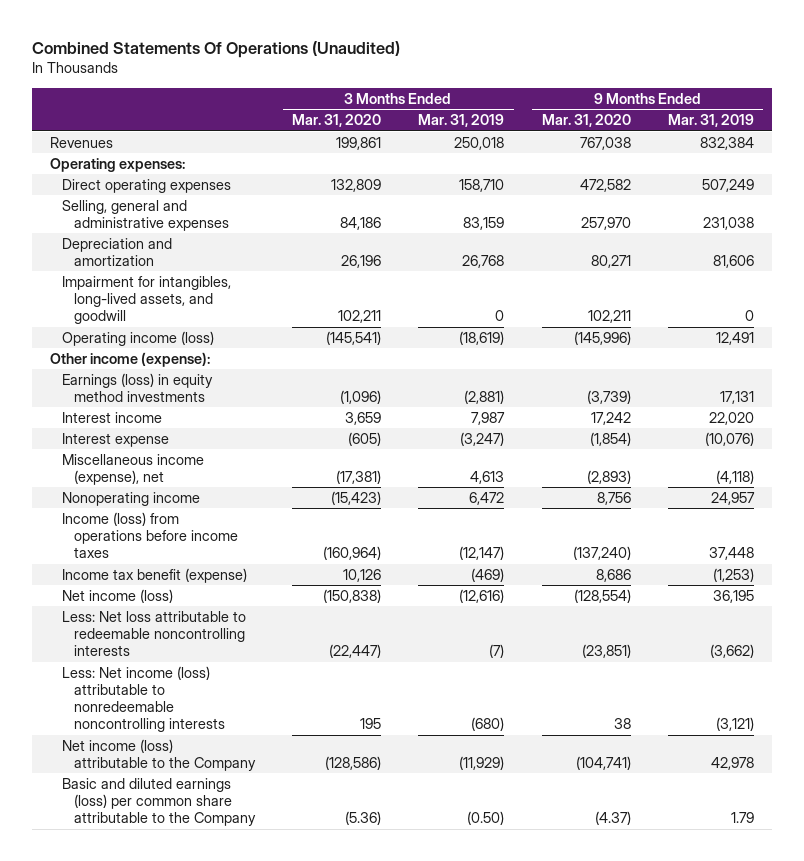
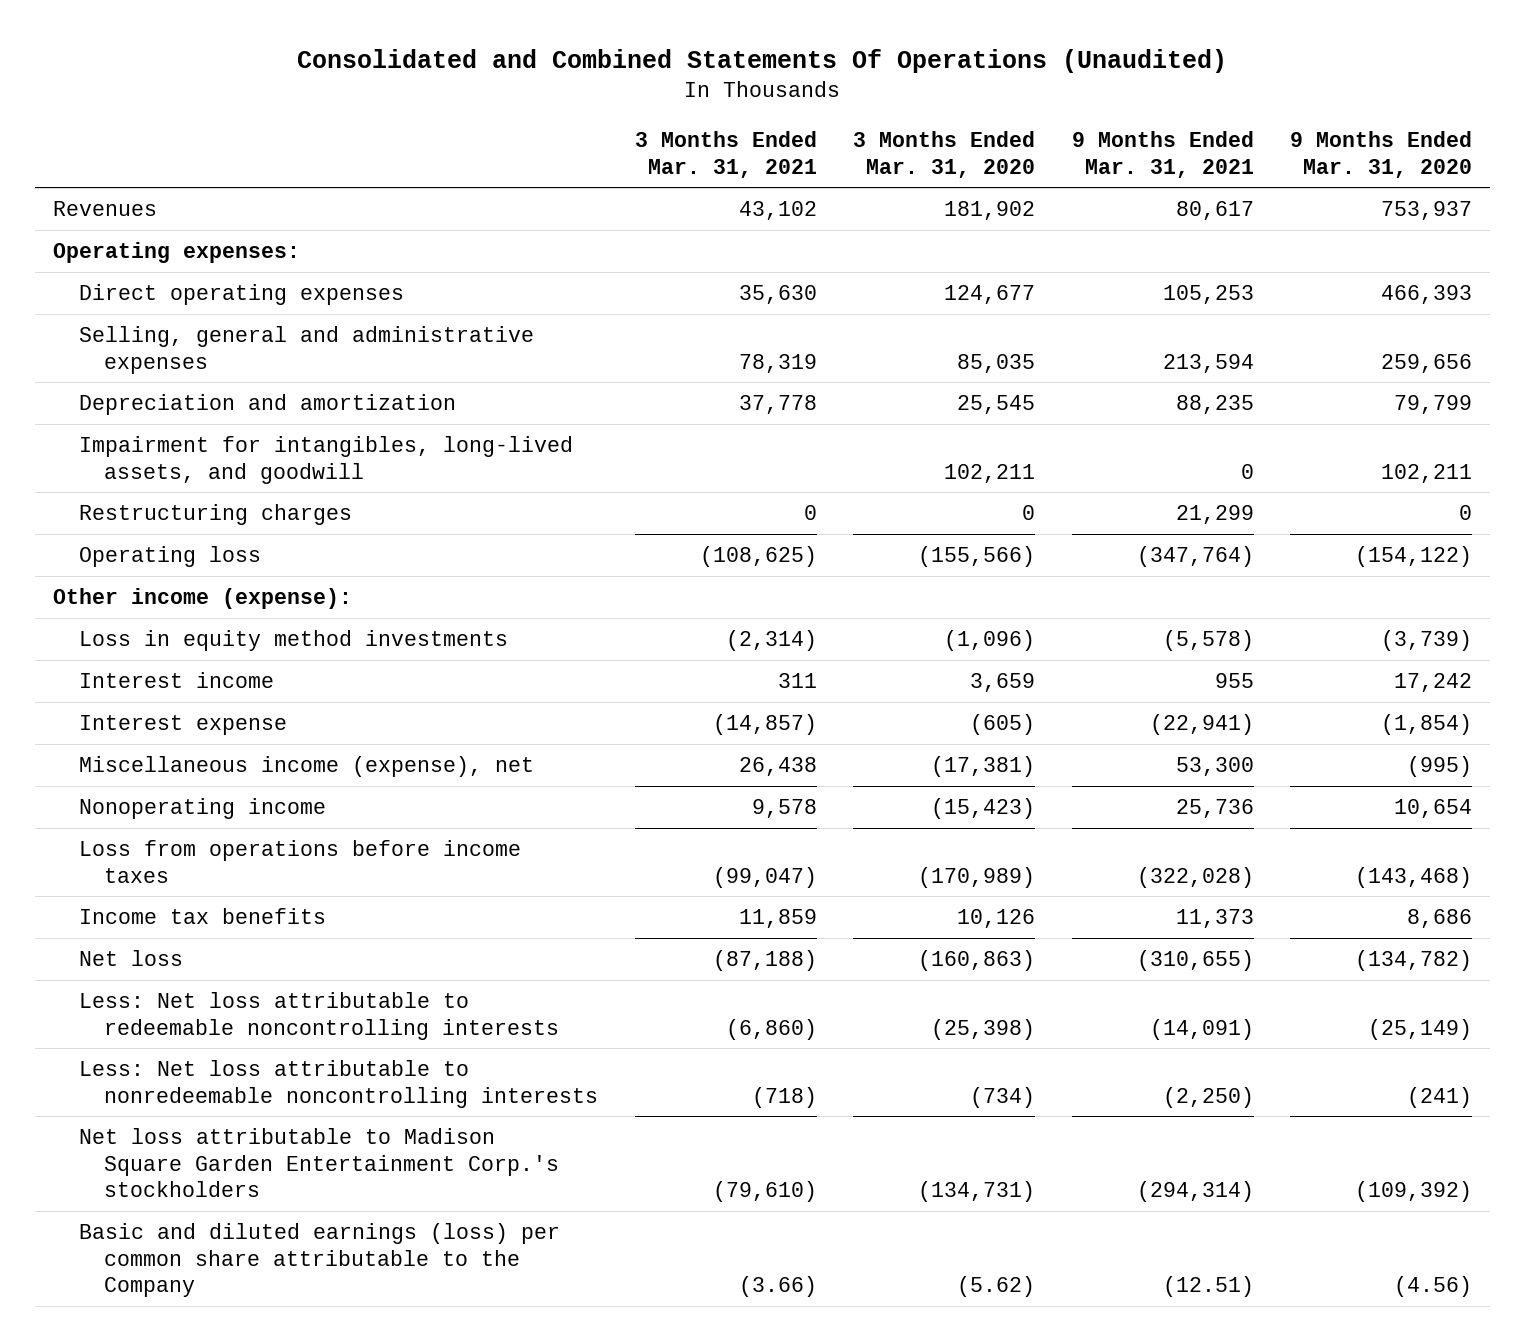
- Combined Statements Of Operations (Unaudited)
+ Consolidated and Combined Statements Of Operations (Unaudited)
- | 3 Months Ended Mar. 31, 2020 | 3 Months Ended Mar. 31, 2019 | 9 Months Ended Mar. 31, 2020 | 9 Months Ended Mar. 31, 2019
+ | 3 Months Ended Mar. 31, 2021 | 3 Months Ended Mar. 31, 2020 | 9 Months Ended Mar. 31, 2021 | 9 Months Ended Mar. 31, 2020
- Revenues | 199,861 | 250,018 | 767,038 | 832,384
+ Revenues | 43,102 | 181,902 | 80,617 | 753,937
- Direct operating expenses | 132,809 | 158,710 | 472,582 | 507,249
- Selling, general and administrative expenses | 84,186 | 83,159 | 257,970 | 231,038
- Depreciation and amortization | 26,196 | 26,768 | 80,271 | 81,606
+ Direct operating expenses | 35,630 | 124,677 | 105,253 | 466,393
+ Selling, general and administrative expenses | 78,319 | 85,035 | 213,594 | 259,656
+ Depreciation and amortization | 37,778 | 25,545 | 88,235 | 79,799
- Operating income (loss) | (145,541) | (18,619) | (145,996) | 12,491
+ Restructuring charges | 0 | 0 | 21,299 | 0
+ Operating loss | (108,625) | (155,566) | (347,764) | (154,122)
- Earnings (loss) in equity method investments | (1,096) | (2,881) | (3,739) | 17,131
+ Loss in equity method investments | (2,314) | (1,096) | (5,578) | (3,739)
- Miscellaneous income (expense), net | (17,381) | 4,613 | (2,893) | (4,118)
- Nonoperating income | (15,423) | 6,472 | 8,756 | 24,957
- Income (loss) from operations before income taxes | (160,964) | (12,147) | (137,240) | 37,448
- Income tax benefit (expense) | 10,126 | (469) | 8,686 | (1,253)
- Net income (loss) | (150,838) | (12,616) | (128,554) | 36,195
- Less: Net loss attributable to redeemable noncontrolling interests | (22,447) | (7) | (23,851) | (3,662)
- Less: Net income (loss) attributable to nonredeemable noncontrolling interests | 195 | (680) | 38 | (3,121)
- Net income (loss) attributable to the Company | (128,586) | (11,929) | (104,741) | 42,978
- Basic and diluted earnings (loss) per common share attributable to the Company | (5.36) | (0.50) | (4.37) | 1.79
+ Miscellaneous income (expense), net | 26,438 | (17,381) | 53,300 | (995)
+ Nonoperating income | 9,578 | (15,423) | 25,736 | 10,654
+ Loss from operations before income taxes | (99,047) | (170,989) | (322,028) | (143,468)
+ Income tax benefits | 11,859 | 10,126 | 11,373 | 8,686
+ Net loss | (87,188) | (160,863) | (310,655) | (134,782)
+ Less: Net loss attributable to redeemable noncontrolling interests | (6,860) | (25,398) | (14,091) | (25,149)
+ Less: Net loss attributable to nonredeemable noncontrolling interests | (718) | (734) | (2,250) | (241)
+ Net loss attributable to Madison Square Garden Entertainment Corp.'s stockholders | (79,610) | (134,731) | (294,314) | (109,392)
+ Basic and diluted earnings (loss) per common share attributable to the Company | (3.66) | (5.62) | (12.51) | (4.56)

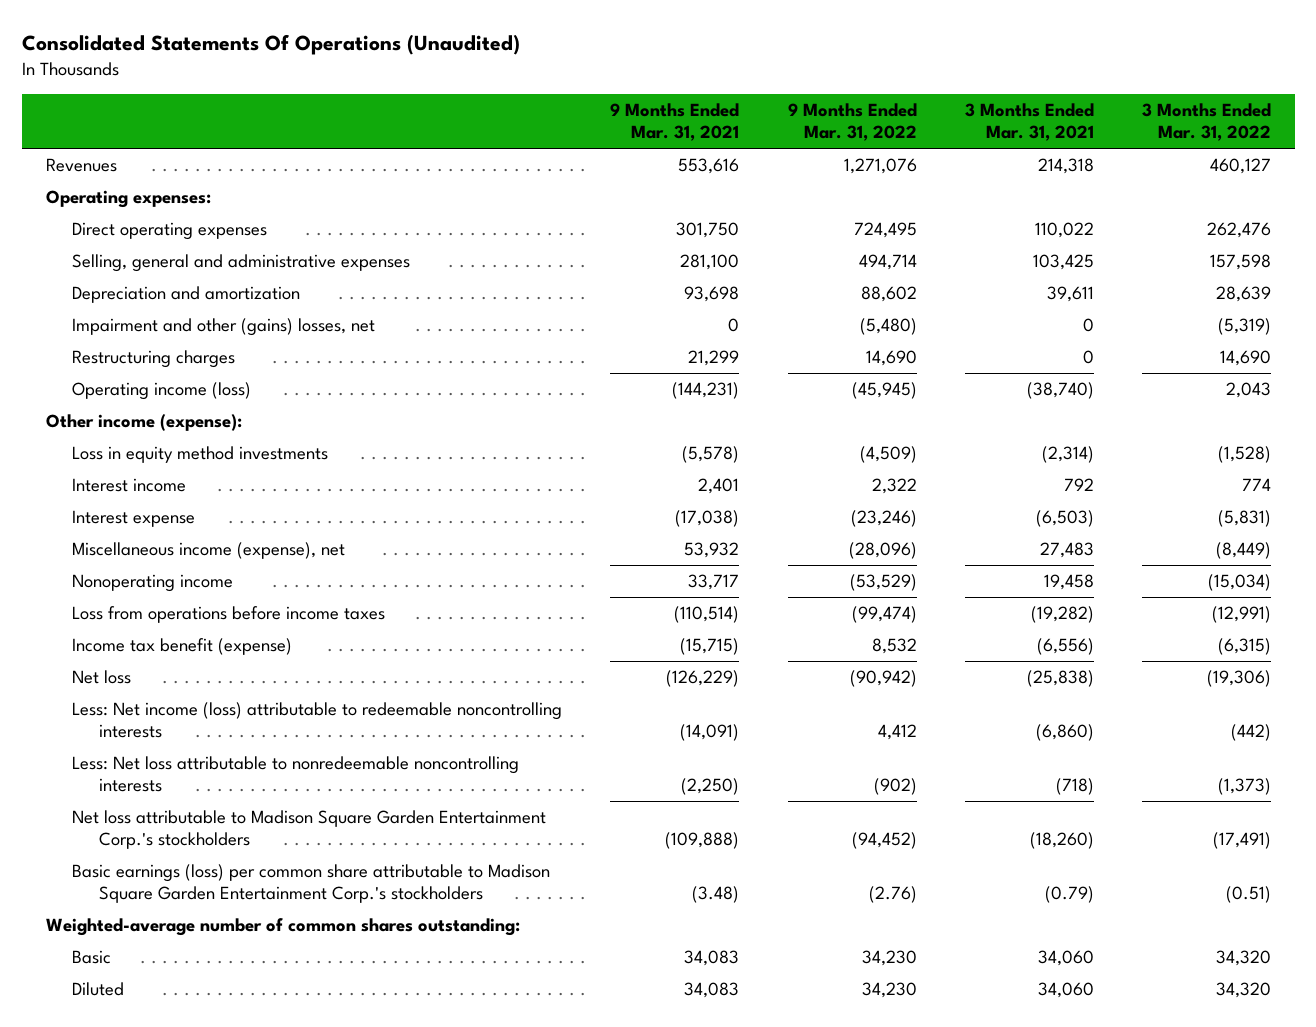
- Consolidated and Combined Statements Of Operations (Unaudited)
+ Consolidated Statements Of Operations (Unaudited)
- | 3 Months Ended Mar. 31, 2021 | 3 Months Ended Mar. 31, 2020 | 9 Months Ended Mar. 31, 2021 | 9 Months Ended Mar. 31, 2020
+ | 9 Months Ended Mar. 31, 2021 | 9 Months Ended Mar. 31, 2022 | 3 Months Ended Mar. 31, 2021 | 3 Months Ended Mar. 31, 2022
- Revenues | 43,102 | 181,902 | 80,617 | 753,937
+ Revenues | 553,616 | 1,271,076 | 214,318 | 460,127
- Direct operating expenses | 35,630 | 124,677 | 105,253 | 466,393
- Selling, general and administrative expenses | 78,319 | 85,035 | 213,594 | 259,656
- Depreciation and amortization | 37,778 | 25,545 | 88,235 | 79,799
- Impairment for intangibles, long-lived assets, and goodwill | | 102,211 | 0 | 102,211
+ Direct operating expenses | 301,750 | 724,495 | 110,022 | 262,476
+ Selling, general and administrative expenses | 281,100 | 494,714 | 103,425 | 157,598
+ Depreciation and amortization | 93,698 | 88,602 | 39,611 | 28,639
+ Impairment and other (gains) losses, net | 0 | (5,480) | 0 | (5,319)
- Operating loss | (108,625) | (155,566) | (347,764) | (154,122)
+ Operating income (loss) | (144,231) | (45,945) | (38,740) | 2,043
- Interest income | 311 | 3,659 | 955 | 17,242
- Interest expense | (14,857) | (605) | (22,941) | (1,854)
- Miscellaneous income (expense), net | 26,438 | (17,381) | 53,300 | (995)
- Nonoperating income | 9,578 | (15,423) | 25,736 | 10,654
- Loss from operations before income taxes | (99,047) | (170,989) | (322,028) | (143,468)
- Income tax benefits | 11,859 | 10,126 | 11,373 | 8,686
- Net loss | (87,188) | (160,863) | (310,655) | (134,782)
- Less: Net loss attributable to redeemable noncontrolling interests | (6,860) | (25,398) | (14,091) | (25,149)
+ Interest income | 2,401 | 2,322 | 792 | 774
+ Interest expense | (17,038) | (23,246) | (6,503) | (5,831)
+ Miscellaneous income (expense), net | 53,932 | (28,096) | 27,483 | (8,449)
+ Nonoperating income | 33,717 | (53,529) | 19,458 | (15,034)
+ Loss from operations before income taxes | (110,514) | (99,474) | (19,282) | (12,991)
+ Income tax benefit (expense) | (15,715) | 8,532 | (6,556) | (6,315)
+ Net loss | (126,229) | (90,942) | (25,838) | (19,306)
+ Less: Net income (loss) attributable to redeemable noncontrolling interests | (14,091) | 4,412 | (6,860) | (442)
- Net loss attributable to Madison Square Garden Entertainment Corp.'s stockholders | (79,610) | (134,731) | (294,314) | (109,392)
- Basic and diluted earnings (loss) per common share attributable to the Company | (3.66) | (5.62) | (12.51) | (4.56)
+ Net loss attributable to Madison Square Garden Entertainment Corp.'s stockholders | (109,888) | (94,452) | (18,260) | (17,491)
+ Basic earnings (loss) per common share attributable to Madison Square Garden Entertainment Corp.'s stockholders | (3.48) | (2.76) | (0.79) | (0.51)
+ Weighted-average number of common shares outstanding:
+ Basic | 34,083 | 34,230 | 34,060 | 34,320
+ Diluted | 34,083 | 34,230 | 34,060 | 34,320

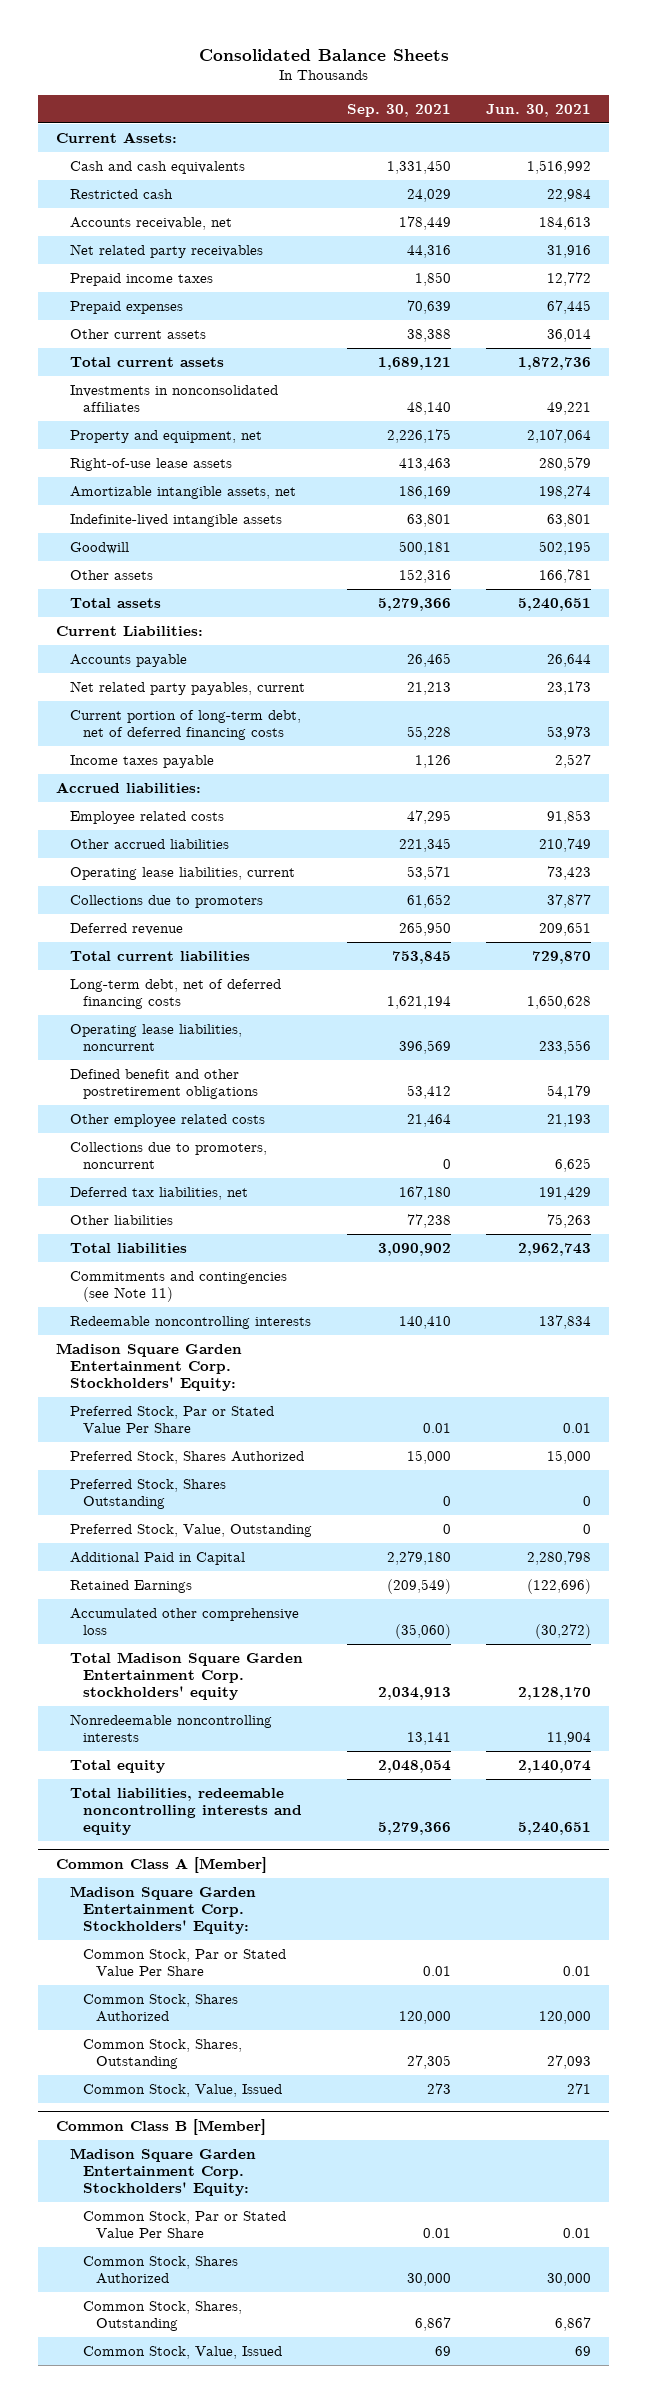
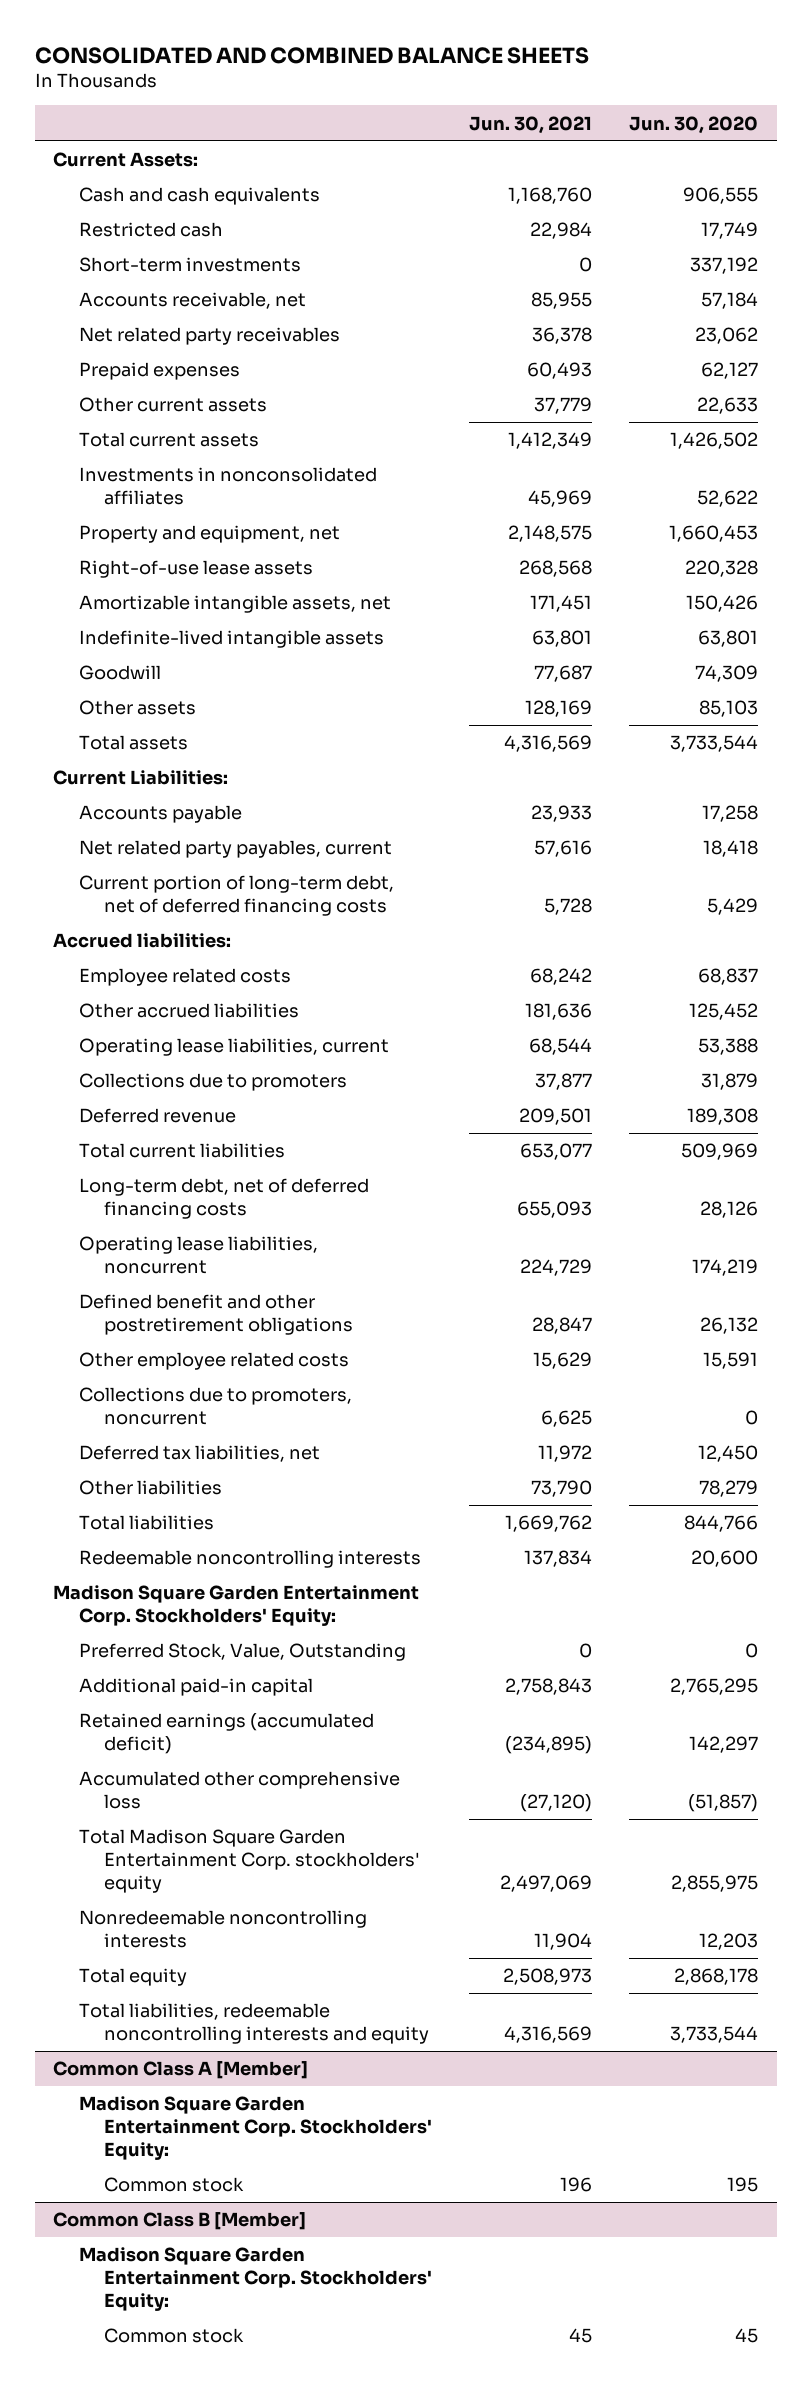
- Consolidated Balance Sheets
+ CONSOLIDATED AND COMBINED BALANCE SHEETS
- | Sep. 30, 2021 | Jun. 30, 2021
+ | Jun. 30, 2021 | Jun. 30, 2020
- Cash and cash equivalents | 1,331,450 | 1,516,992
+ Cash and cash equivalents | 1,168,760 | 906,555
- Accounts receivable, net | 178,449 | 184,613
- Net related party receivables | 44,316 | 31,916
- Prepaid income taxes | 1,850 | 12,772
- Prepaid expenses | 70,639 | 67,445
- Other current assets | 38,388 | 36,014
- Total current assets | 1,689,121 | 1,872,736
- Investments in nonconsolidated affiliates | 48,140 | 49,221
- Property and equipment, net | 2,226,175 | 2,107,064
- Right-of-use lease assets | 413,463 | 280,579
- Amortizable intangible assets, net | 186,169 | 198,274
+ Short-term investments | 0 | 337,192
+ Accounts receivable, net | 85,955 | 57,184
+ Net related party receivables | 36,378 | 23,062
+ Prepaid expenses | 60,493 | 62,127
+ Other current assets | 37,779 | 22,633
+ Total current assets | 1,412,349 | 1,426,502
+ Investments in nonconsolidated affiliates | 45,969 | 52,622
+ Property and equipment, net | 2,148,575 | 1,660,453
+ Right-of-use lease assets | 268,568 | 220,328
+ Amortizable intangible assets, net | 171,451 | 150,426
- Goodwill | 500,181 | 502,195
- Other assets | 152,316 | 166,781
- Total assets | 5,279,366 | 5,240,651
+ Goodwill | 77,687 | 74,309
+ Other assets | 128,169 | 85,103
+ Total assets | 4,316,569 | 3,733,544
- Accounts payable | 26,465 | 26,644
- Net related party payables, current | 21,213 | 23,173
- Current portion of long-term debt, net of deferred financing costs | 55,228 | 53,973
- Income taxes payable | 1,126 | 2,527
+ Accounts payable | 23,933 | 17,258
+ Net related party payables, current | 57,616 | 18,418
+ Current portion of long-term debt, net of deferred financing costs | 5,728 | 5,429
- Employee related costs | 47,295 | 91,853
- Other accrued liabilities | 221,345 | 210,749
- Operating lease liabilities, current | 53,571 | 73,423
+ Employee related costs | 68,242 | 68,837
+ Other accrued liabilities | 181,636 | 125,452
+ Operating lease liabilities, current | 68,544 | 53,388
- Deferred revenue | 265,950 | 209,651
- Total current liabilities | 753,845 | 729,870
- Long-term debt, net of deferred financing costs | 1,621,194 | 1,650,628
- Operating lease liabilities, noncurrent | 396,569 | 233,556
- Defined benefit and other postretirement obligations | 53,412 | 54,179
- Other employee related costs | 21,464 | 21,193
+ Deferred revenue | 209,501 | 189,308
+ Total current liabilities | 653,077 | 509,969
+ Long-term debt, net of deferred financing costs | 655,093 | 28,126
+ Operating lease liabilities, noncurrent | 224,729 | 174,219
+ Defined benefit and other postretirement obligations | 28,847 | 26,132
+ Other employee related costs | 15,629 | 15,591
- Deferred tax liabilities, net | 167,180 | 191,429
- Other liabilities | 77,238 | 75,263
- Total liabilities | 3,090,902 | 2,962,743
- Commitments and contingencies (see Note 11)
+ Deferred tax liabilities, net | 11,972 | 12,450
+ Other liabilities | 73,790 | 78,279
+ Total liabilities | 1,669,762 | 844,766
- Preferred Stock, Par or Stated Value Per Share | 0.01 | 0.01
- Preferred Stock, Shares Authorized | 15,000 | 15,000
- Preferred Stock, Shares Outstanding | 0 | 0
- Additional Paid in Capital | 2,279,180 | 2,280,798
- Retained Earnings | (209,549) | (122,696)
- Accumulated other comprehensive loss | (35,060) | (30,272)
- Total Madison Square Garden Entertainment Corp. stockholders' equity | 2,034,913 | 2,128,170
+ Additional paid-in capital | 2,758,843 | 2,765,295
+ Retained earnings (accumulated deficit) | (234,895) | 142,297
+ Accumulated other comprehensive loss | (27,120) | (51,857)
+ Total Madison Square Garden Entertainment Corp. stockholders' equity | 2,497,069 | 2,855,975
- Total equity | 2,048,054 | 2,140,074
- Total liabilities, redeemable noncontrolling interests and equity | 5,279,366 | 5,240,651
+ Total equity | 2,508,973 | 2,868,178
+ Total liabilities, redeemable noncontrolling interests and equity | 4,316,569 | 3,733,544
@ Common Class A [Member]
- Common Stock, Par or Stated Value Per Share | 0.01 | 0.01
- Common Stock, Shares Authorized | 120,000 | 120,000
- Common Stock, Shares, Outstanding | 27,305 | 27,093
- Common Stock, Value, Issued | 273 | 271
+ Common stock | 196 | 195
@ Common Class B [Member]
- Common Stock, Par or Stated Value Per Share | 0.01 | 0.01
- Common Stock, Shares Authorized | 30,000 | 30,000
- Common Stock, Shares, Outstanding | 6,867 | 6,867
- Common Stock, Value, Issued | 69 | 69
+ Common stock | 45 | 45

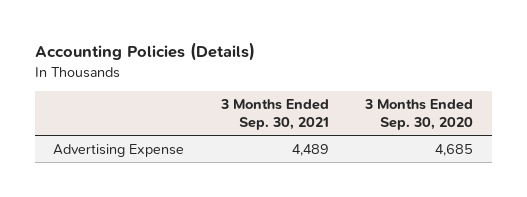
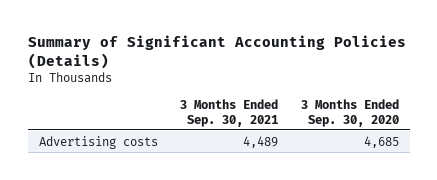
- Accounting Policies (Details)
+ Summary of Significant Accounting Policies (Details)
- Advertising Expense | 4,489 | 4,685
+ Advertising costs | 4,489 | 4,685

